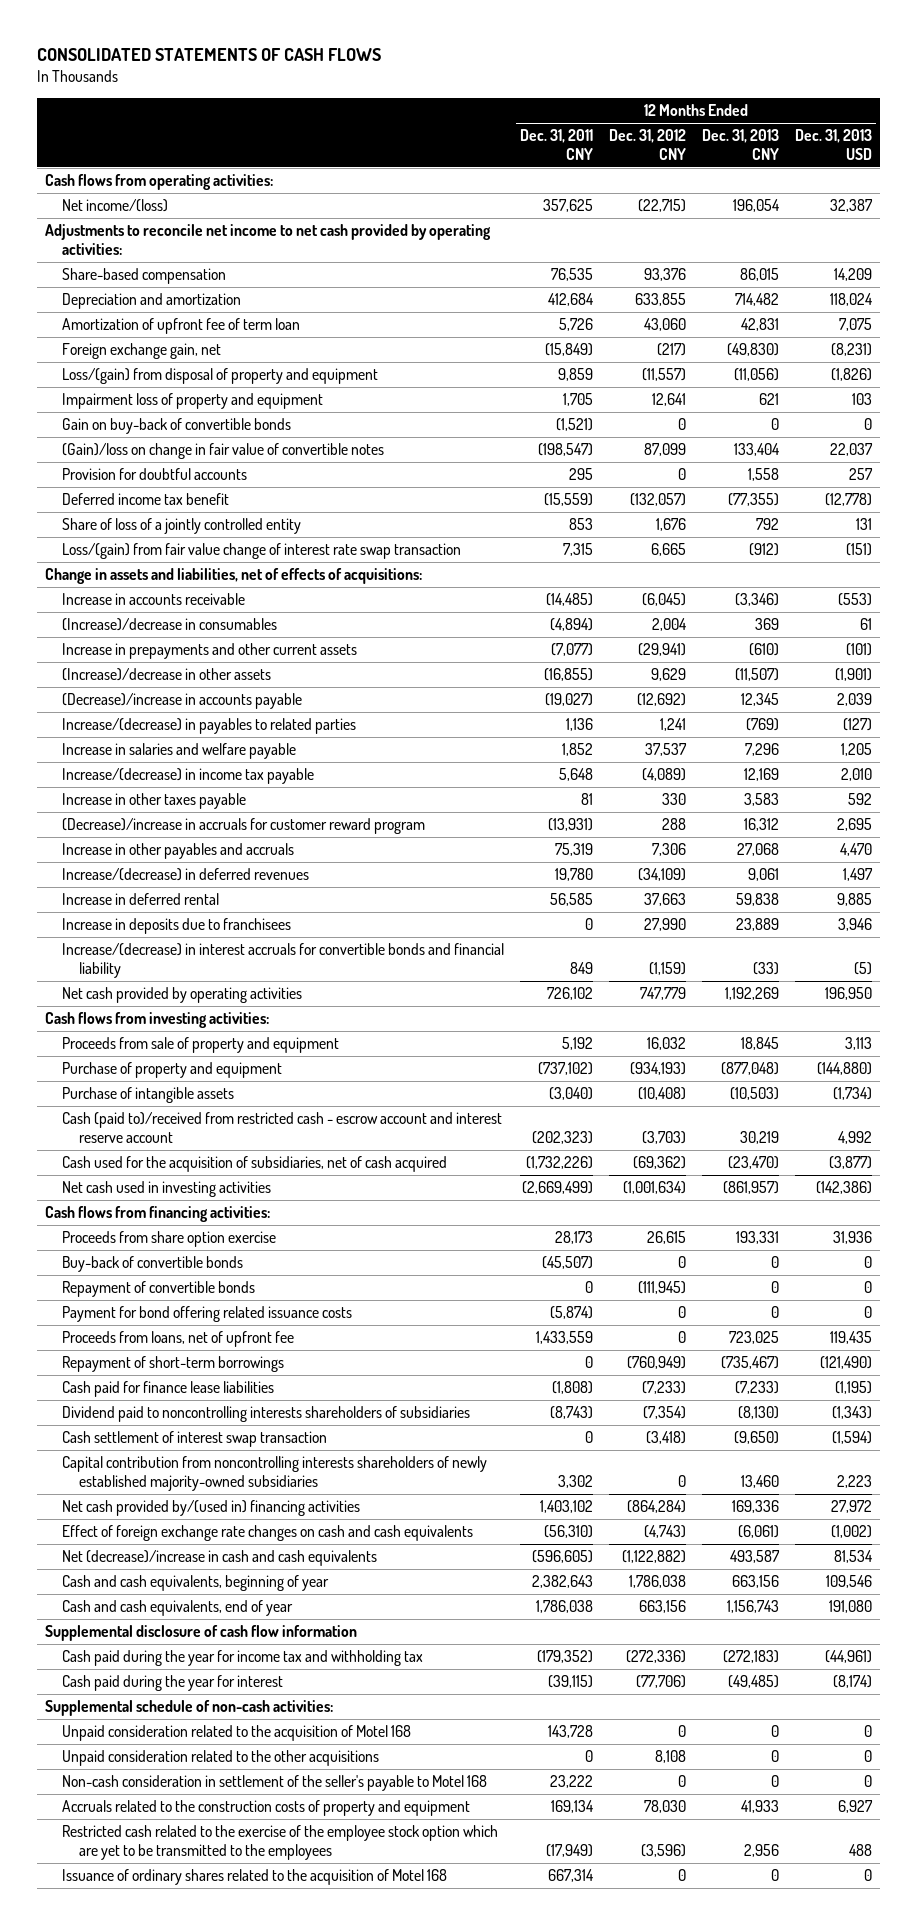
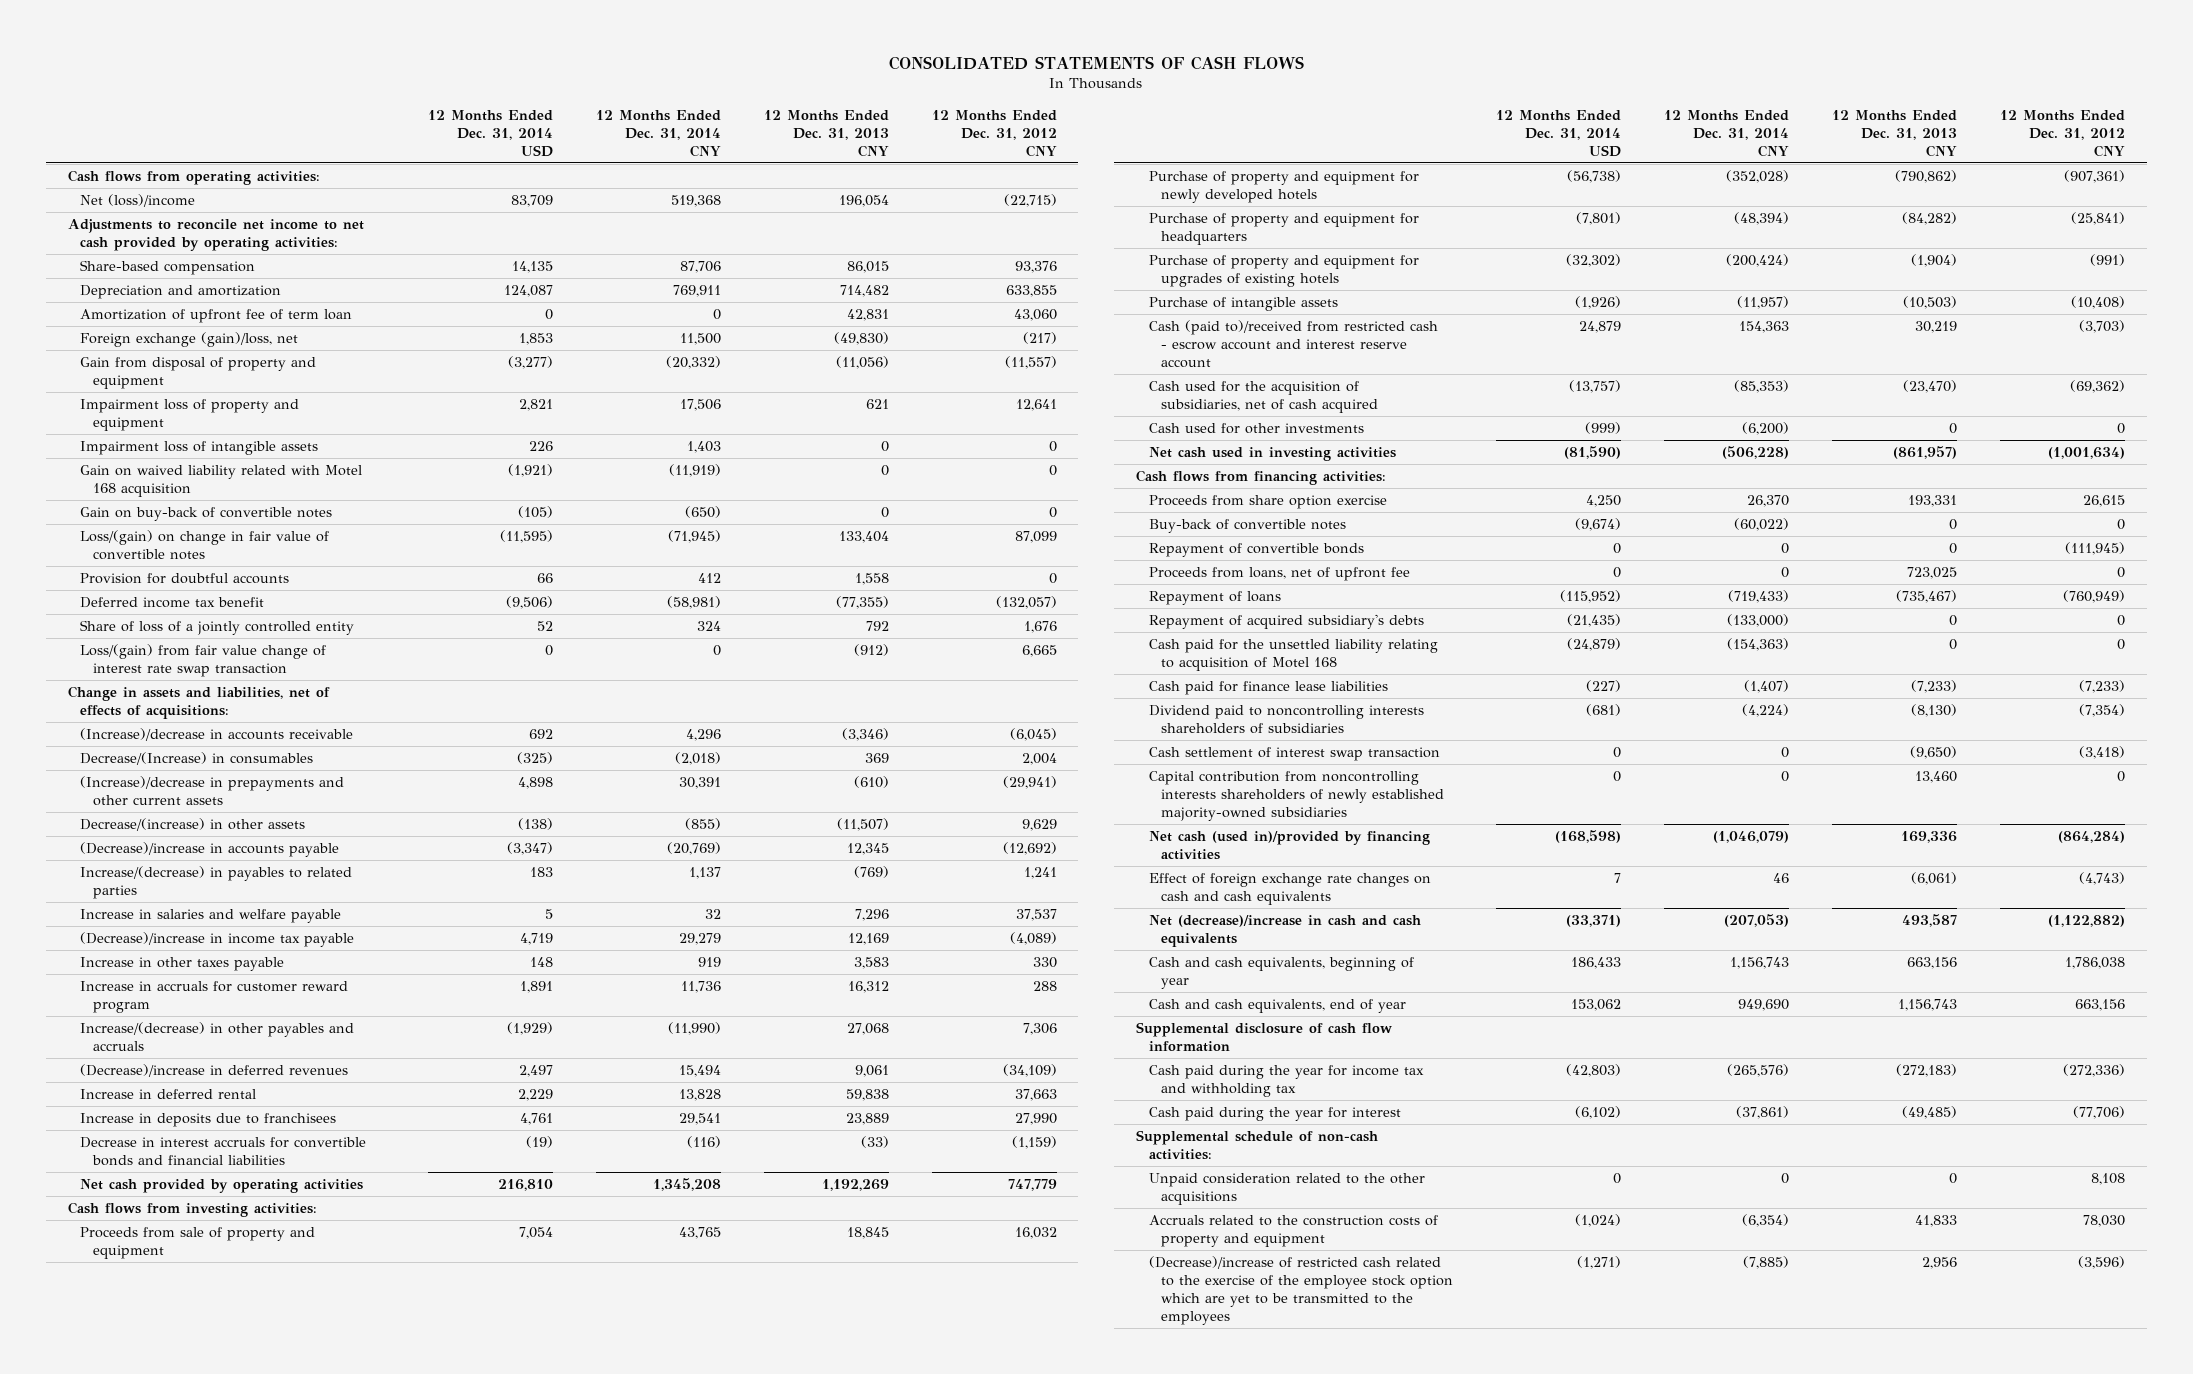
- | 12 Months Ended Dec. 31, 2011 CNY | 12 Months Ended Dec. 31, 2012 CNY | 12 Months Ended Dec. 31, 2013 CNY | 12 Months Ended Dec. 31, 2013 USD
+ | 12 Months Ended Dec. 31, 2014 USD | 12 Months Ended Dec. 31, 2014 CNY | 12 Months Ended Dec. 31, 2013 CNY | 12 Months Ended Dec. 31, 2012 CNY
- Net income/(loss) | 357,625 | (22,715) | 196,054 | 32,387
+ Net (loss)/income | 83,709 | 519,368 | 196,054 | (22,715)
- Foreign exchange gain, net | (15,849) | (217) | (49,830) | (8,231)
- Loss/(gain) from disposal of property and equipment | 9,859 | (11,557) | (11,056) | (1,826)
+ Foreign exchange (gain)/loss, net | 1,853 | 11,500 | (49,830) | (217)
+ Gain from disposal of property and equipment | (3,277) | (20,332) | (11,056) | (11,557)
- Gain on buy-back of convertible bonds | (1,521) | 0 | 0 | 0
- (Gain)/loss on change in fair value of convertible notes | (198,547) | 87,099 | 133,404 | 22,037
+ Impairment loss of intangible assets | 226 | 1,403 | 0 | 0
+ Gain on waived liability related with Motel 168 acquisition | (1,921) | (11,919) | 0 | 0
+ Gain on buy-back of convertible notes | (105) | (650) | 0 | 0
+ Loss/(gain) on change in fair value of convertible notes | (11,595) | (71,945) | 133,404 | 87,099
- Increase in accounts receivable | (14,485) | (6,045) | (3,346) | (553)
- (Increase)/decrease in consumables | (4,894) | 2,004 | 369 | 61
- Increase in prepayments and other current assets | (7,077) | (29,941) | (610) | (101)
- (Increase)/decrease in other assets | (16,855) | 9,629 | (11,507) | (1,901)
+ (Increase)/decrease in accounts receivable | 692 | 4,296 | (3,346) | (6,045)
+ Decrease/(Increase) in consumables | (325) | (2,018) | 369 | 2,004
+ (Increase)/decrease in prepayments and other current assets | 4,898 | 30,391 | (610) | (29,941)
+ Decrease/(increase) in other assets | (138) | (855) | (11,507) | 9,629
- Increase/(decrease) in income tax payable | 5,648 | (4,089) | 12,169 | 2,010
+ (Decrease)/increase in income tax payable | 4,719 | 29,279 | 12,169 | (4,089)
- (Decrease)/increase in accruals for customer reward program | (13,931) | 288 | 16,312 | 2,695
- Increase in other payables and accruals | 75,319 | 7,306 | 27,068 | 4,470
- Increase/(decrease) in deferred revenues | 19,780 | (34,109) | 9,061 | 1,497
+ Increase in accruals for customer reward program | 1,891 | 11,736 | 16,312 | 288
+ Increase/(decrease) in other payables and accruals | (1,929) | (11,990) | 27,068 | 7,306
+ (Decrease)/increase in deferred revenues | 2,497 | 15,494 | 9,061 | (34,109)
- Increase/(decrease) in interest accruals for convertible bonds and financial liability | 849 | (1,159) | (33) | (5)
+ Decrease in interest accruals for convertible bonds and financial liabilities | (19) | (116) | (33) | (1,159)
- Purchase of property and equipment | (737,102) | (934,193) | (877,048) | (144,880)
+ Purchase of property and equipment for newly developed hotels | (56,738) | (352,028) | (790,862) | (907,361)
+ Purchase of property and equipment for headquarters | (7,801) | (48,394) | (84,282) | (25,841)
+ Purchase of property and equipment for upgrades of existing hotels | (32,302) | (200,424) | (1,904) | (991)
+ Cash used for other investments | (999) | (6,200) | 0 | 0
- Buy-back of convertible bonds | (45,507) | 0 | 0 | 0
+ Buy-back of convertible notes | (9,674) | (60,022) | 0 | 0
- Payment for bond offering related issuance costs | (5,874) | 0 | 0 | 0
- Repayment of short-term borrowings | 0 | (760,949) | (735,467) | (121,490)
+ Repayment of loans | (115,952) | (719,433) | (735,467) | (760,949)
+ Repayment of acquired subsidiary's debts | (21,435) | (133,000) | 0 | 0
+ Cash paid for the unsettled liability relating to acquisition of Motel 168 | (24,879) | (154,363) | 0 | 0
- Net cash provided by/(used in) financing activities | 1,403,102 | (864,284) | 169,336 | 27,972
+ Net cash (used in)/provided by financing activities | (168,598) | (1,046,079) | 169,336 | (864,284)
- Unpaid consideration related to the acquisition of Motel 168 | 143,728 | 0 | 0 | 0
- Non-cash consideration in settlement of the seller's payable to Motel 168 | 23,222 | 0 | 0 | 0
- Accruals related to the construction costs of property and equipment | 169,134 | 78,030 | 41,933 | 6,927
- Restricted cash related to the exercise of the employee stock option which are yet to be transmitted to the employees | (17,949) | (3,596) | 2,956 | 488
- Issuance of ordinary shares related to the acquisition of Motel 168 | 667,314 | 0 | 0 | 0
+ Accruals related to the construction costs of property and equipment | (1,024) | (6,354) | 41,833 | 78,030
+ (Decrease)/increase of restricted cash related to the exercise of the employee stock option which are yet to be transmitted to the employees | (1,271) | (7,885) | 2,956 | (3,596)

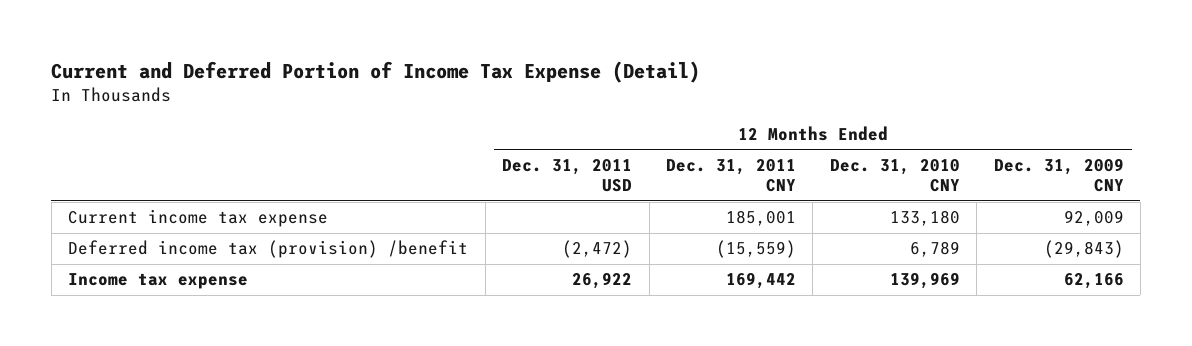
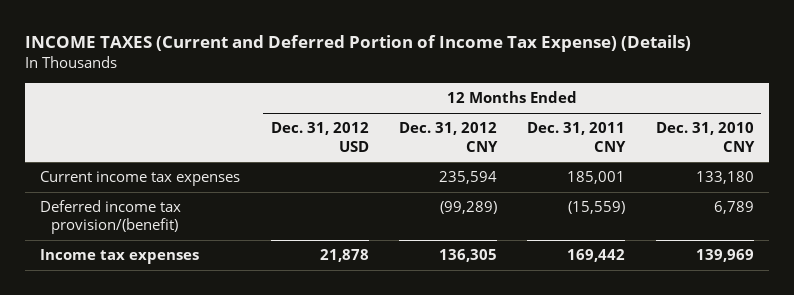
- Current and Deferred Portion of Income Tax Expense (Detail)
+ INCOME TAXES (Current and Deferred Portion of Income Tax Expense) (Details)
- | 12 Months Ended Dec. 31, 2011 USD | 12 Months Ended Dec. 31, 2011 CNY | 12 Months Ended Dec. 31, 2010 CNY | 12 Months Ended Dec. 31, 2009 CNY
+ | 12 Months Ended Dec. 31, 2012 USD | 12 Months Ended Dec. 31, 2012 CNY | 12 Months Ended Dec. 31, 2011 CNY | 12 Months Ended Dec. 31, 2010 CNY
- Current income tax expense | | 185,001 | 133,180 | 92,009
- Deferred income tax (provision) /benefit | (2,472) | (15,559) | 6,789 | (29,843)
- Income tax expense | 26,922 | 169,442 | 139,969 | 62,166
+ Current income tax expenses | | 235,594 | 185,001 | 133,180
+ Deferred income tax provision/(benefit) | | (99,289) | (15,559) | 6,789
+ Income tax expenses | 21,878 | 136,305 | 169,442 | 139,969

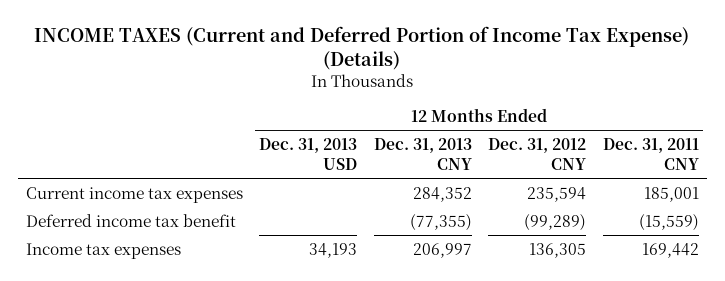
- | 12 Months Ended Dec. 31, 2012 USD | 12 Months Ended Dec. 31, 2012 CNY | 12 Months Ended Dec. 31, 2011 CNY | 12 Months Ended Dec. 31, 2010 CNY
+ | 12 Months Ended Dec. 31, 2013 USD | 12 Months Ended Dec. 31, 2013 CNY | 12 Months Ended Dec. 31, 2012 CNY | 12 Months Ended Dec. 31, 2011 CNY
- Deferred income tax provision/(benefit) | | (99,289) | (15,559) | 6,789
+ Deferred income tax benefit | | (77,355) | (99,289) | (15,559)

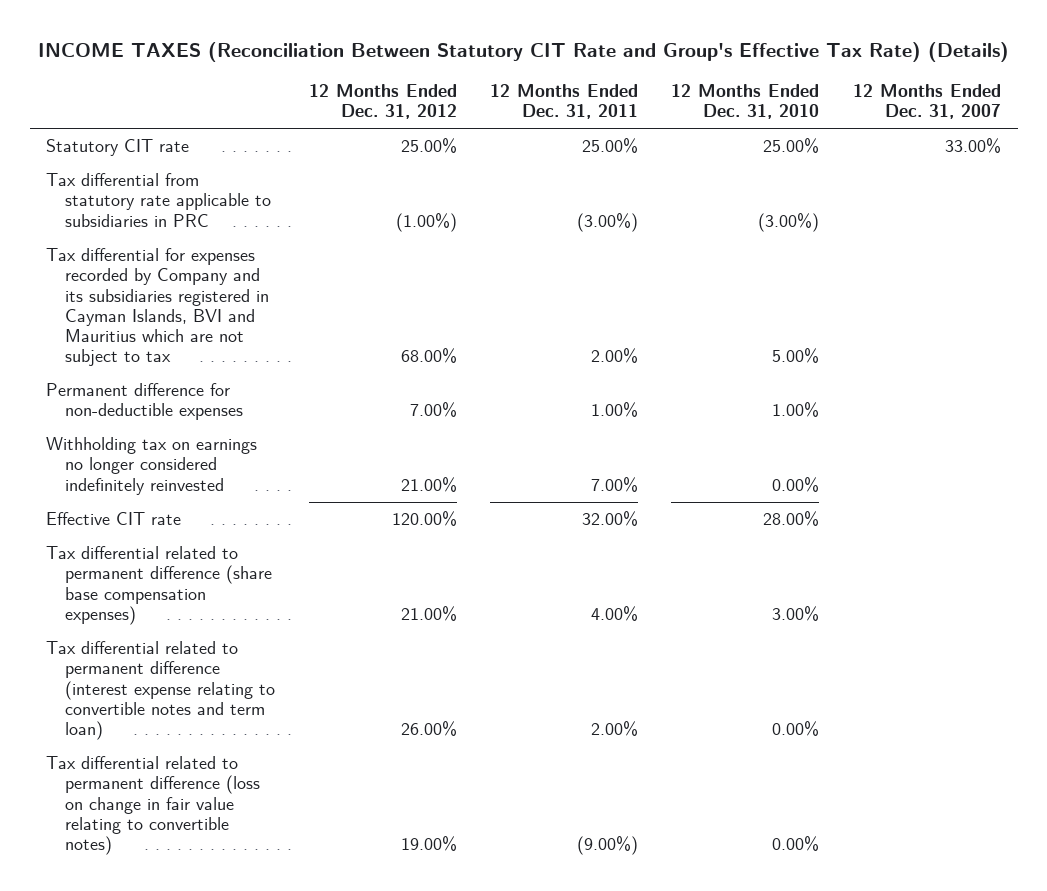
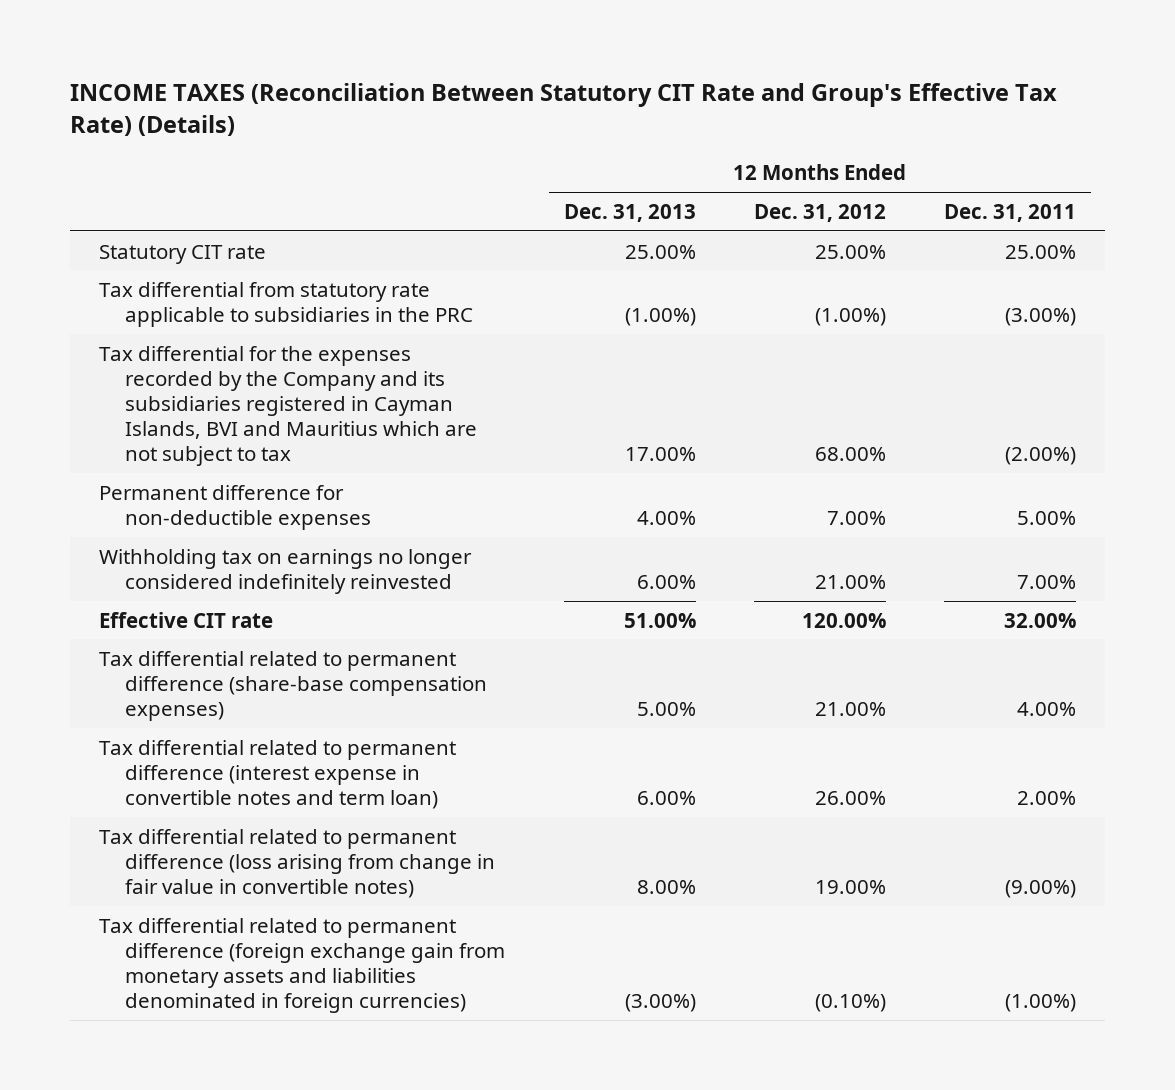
- | 12 Months Ended Dec. 31, 2012 | 12 Months Ended Dec. 31, 2011 | 12 Months Ended Dec. 31, 2010 | 12 Months Ended Dec. 31, 2007
+ | 12 Months Ended Dec. 31, 2013 | 12 Months Ended Dec. 31, 2012 | 12 Months Ended Dec. 31, 2011
- Tax differential from statutory rate applicable to subsidiaries in PRC | (1.00%) | (3.00%) | (3.00%) |
- Tax differential for expenses recorded by Company and its subsidiaries registered in Cayman Islands, BVI and Mauritius which are not subject to tax | 68.00% | 2.00% | 5.00% |
- Permanent difference for non-deductible expenses | 7.00% | 1.00% | 1.00% |
+ Tax differential from statutory rate applicable to subsidiaries in the PRC | (1.00%) | (1.00%) | (3.00%)
+ Tax differential for the expenses recorded by the Company and its subsidiaries registered in Cayman Islands, BVI and Mauritius which are not subject to tax | 17.00% | 68.00% | (2.00%)
+ Permanent difference for non-deductible expenses | 4.00% | 7.00% | 5.00%
- Tax differential related to permanent difference (share base compensation expenses) | 21.00% | 4.00% | 3.00% |
- Tax differential related to permanent difference (interest expense relating to convertible notes and term loan) | 26.00% | 2.00% | 0.00% |
- Tax differential related to permanent difference (loss on change in fair value relating to convertible notes) | 19.00% | (9.00%) | 0.00% |
+ Tax differential related to permanent difference (share-base compensation expenses) | 5.00% | 21.00% | 4.00%
+ Tax differential related to permanent difference (interest expense in convertible notes and term loan) | 6.00% | 26.00% | 2.00%
+ Tax differential related to permanent difference (loss arising from change in fair value in convertible notes) | 8.00% | 19.00% | (9.00%)
+ Tax differential related to permanent difference (foreign exchange gain from monetary assets and liabilities denominated in foreign currencies) | (3.00%) | (0.10%) | (1.00%)

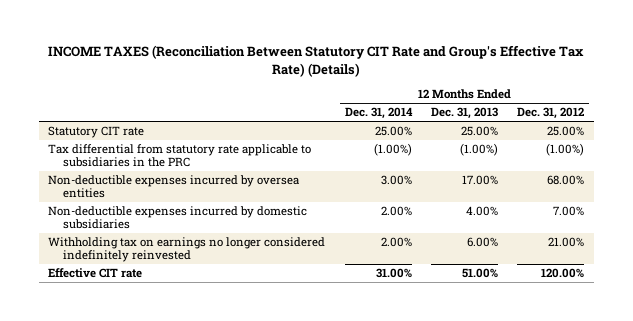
- | 12 Months Ended Dec. 31, 2013 | 12 Months Ended Dec. 31, 2012 | 12 Months Ended Dec. 31, 2011
+ | 12 Months Ended Dec. 31, 2014 | 12 Months Ended Dec. 31, 2013 | 12 Months Ended Dec. 31, 2012
- Tax differential for the expenses recorded by the Company and its subsidiaries registered in Cayman Islands, BVI and Mauritius which are not subject to tax | 17.00% | 68.00% | (2.00%)
- Permanent difference for non-deductible expenses | 4.00% | 7.00% | 5.00%
+ Non-deductible expenses incurred by oversea entities | 3.00% | 17.00% | 68.00%
+ Non-deductible expenses incurred by domestic subsidiaries | 2.00% | 4.00% | 7.00%
- Tax differential related to permanent difference (share-base compensation expenses) | 5.00% | 21.00% | 4.00%
- Tax differential related to permanent difference (interest expense in convertible notes and term loan) | 6.00% | 26.00% | 2.00%
- Tax differential related to permanent difference (loss arising from change in fair value in convertible notes) | 8.00% | 19.00% | (9.00%)
- Tax differential related to permanent difference (foreign exchange gain from monetary assets and liabilities denominated in foreign currencies) | (3.00%) | (0.10%) | (1.00%)

